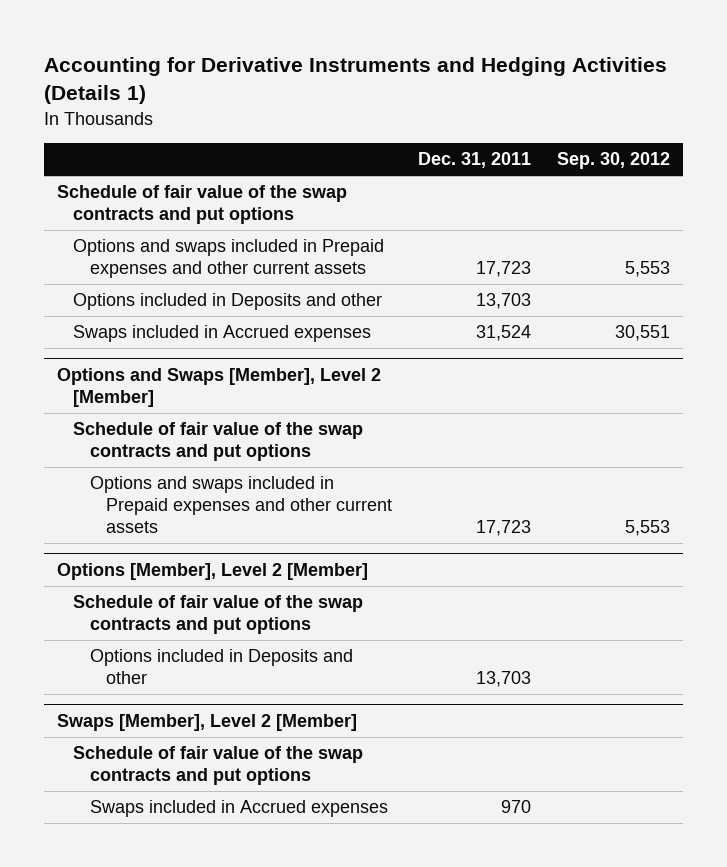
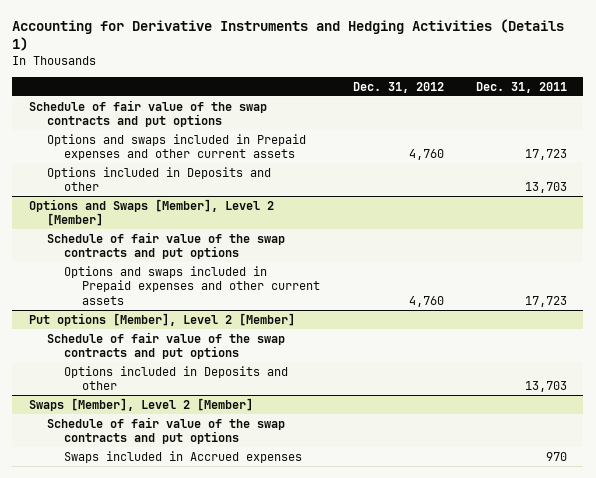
- | Dec. 31, 2011 | Sep. 30, 2012
+ | Dec. 31, 2012 | Dec. 31, 2011
- Swaps included in Accrued expenses | 31,524 | 30,551
- Options [Member], Level 2 [Member]
+ Put options [Member], Level 2 [Member]

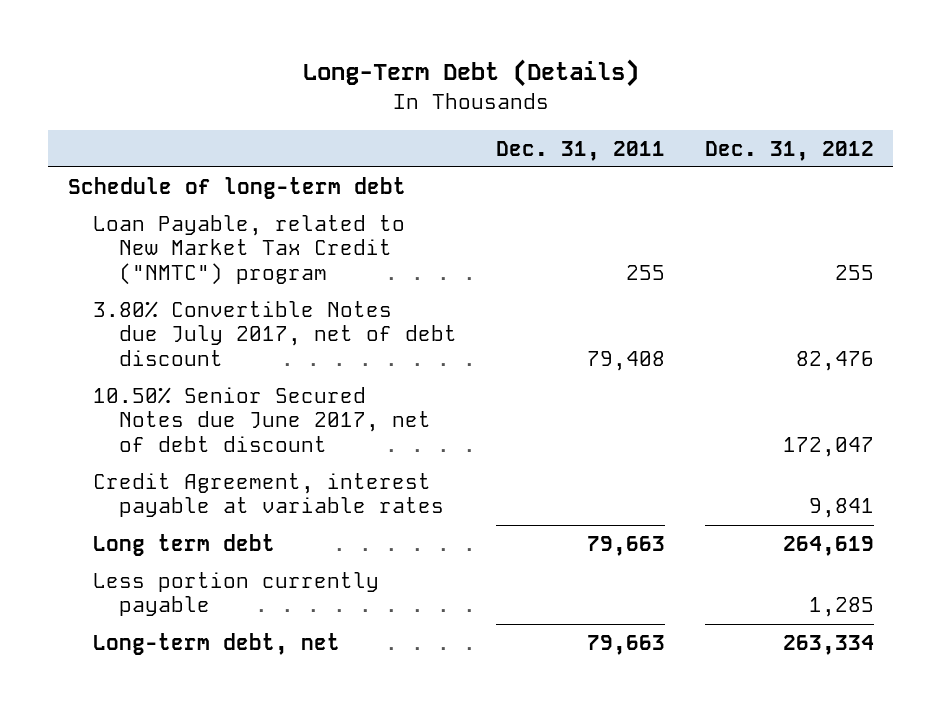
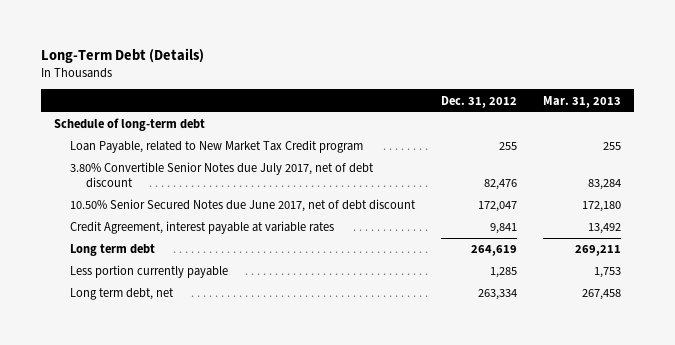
- | Dec. 31, 2011 | Dec. 31, 2012
+ | Dec. 31, 2012 | Mar. 31, 2013
- Loan Payable, related to New Market Tax Credit ("NMTC") program | 255 | 255
- 3.80% Convertible Notes due July 2017, net of debt discount | 79,408 | 82,476
+ Loan Payable, related to New Market Tax Credit program | 255 | 255
+ 3.80% Convertible Senior Notes due July 2017, net of debt discount | 82,476 | 83,284
- Long-term debt, net | 79,663 | 263,334
+ Long term debt, net | 263,334 | 267,458

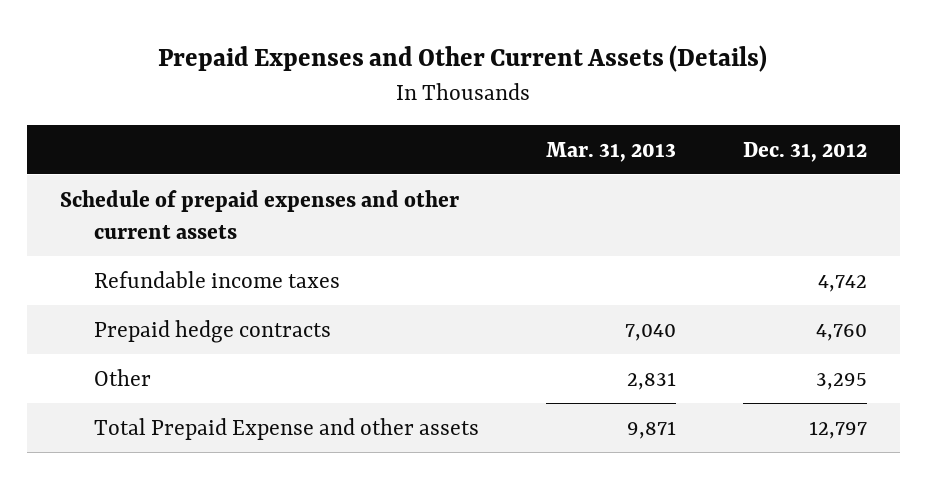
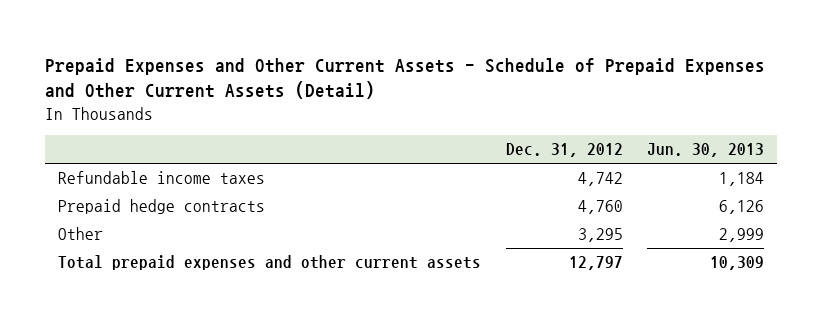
- Prepaid Expenses and Other Current Assets (Details)
+ Prepaid Expenses and Other Current Assets - Schedule of Prepaid Expenses and Other Current Assets (Detail)
- | Mar. 31, 2013 | Dec. 31, 2012
+ | Dec. 31, 2012 | Jun. 30, 2013
- Schedule of prepaid expenses and other current assets
- Total Prepaid Expense and other assets | 9,871 | 12,797
+ Total prepaid expenses and other current assets | 12,797 | 10,309

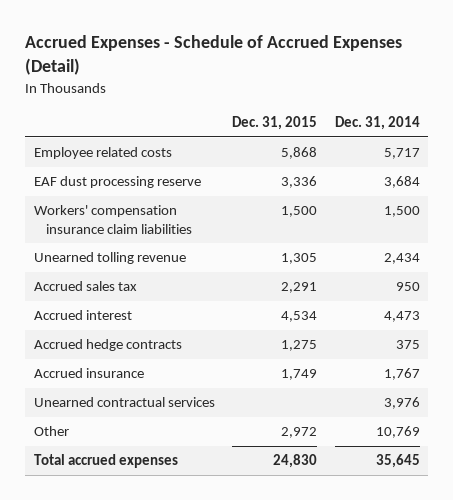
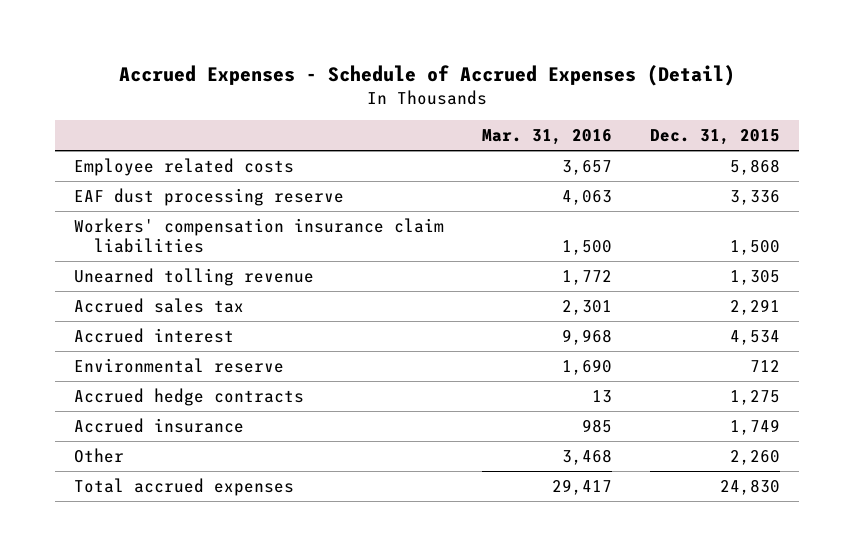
- | Dec. 31, 2015 | Dec. 31, 2014
+ | Mar. 31, 2016 | Dec. 31, 2015
+ Environmental reserve | 1,690 | 712
- Unearned contractual services | | 3,976
- Other | 2,972 | 10,769
+ Other | 3,468 | 2,260

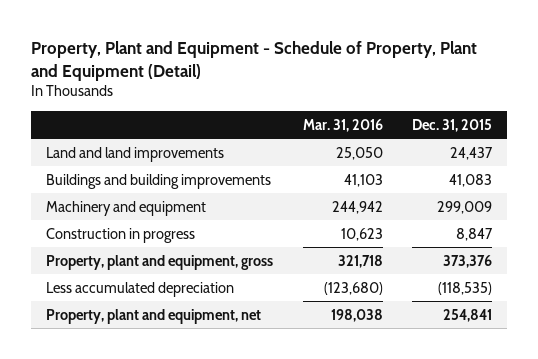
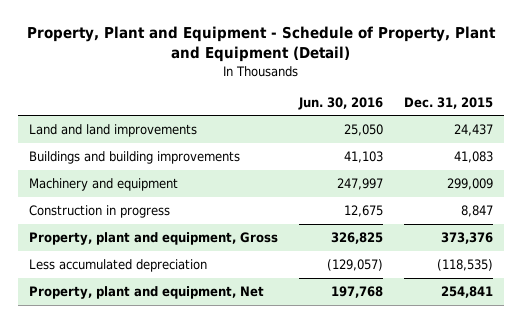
- | Mar. 31, 2016 | Dec. 31, 2015
+ | Jun. 30, 2016 | Dec. 31, 2015
- Property, plant and equipment, gross | 321,718 | 373,376
+ Property, plant and equipment, Gross | 326,825 | 373,376
- Property, plant and equipment, net | 198,038 | 254,841
+ Property, plant and equipment, Net | 197,768 | 254,841

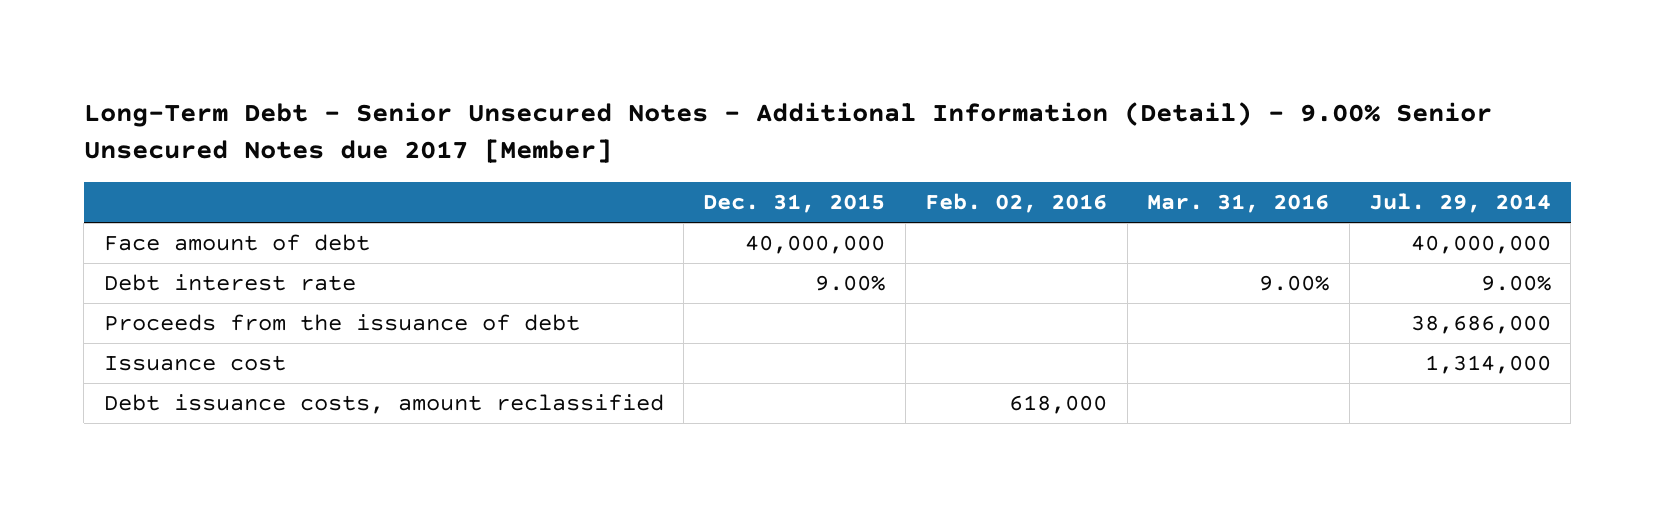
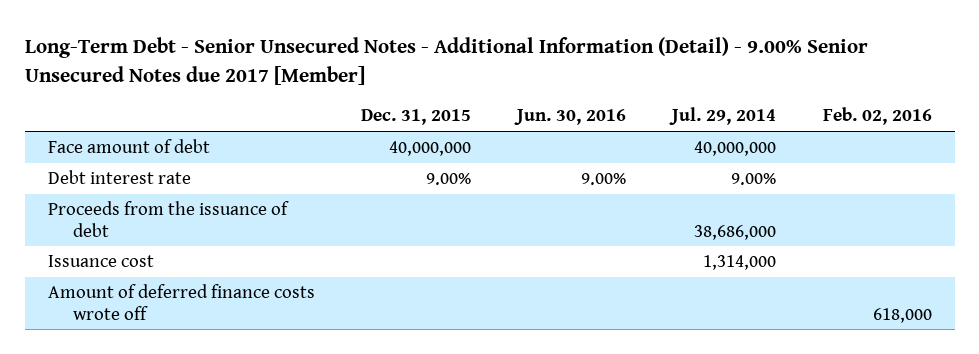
- | Dec. 31, 2015 | Feb. 02, 2016 | Mar. 31, 2016 | Jul. 29, 2014
+ | Dec. 31, 2015 | Jun. 30, 2016 | Jul. 29, 2014 | Feb. 02, 2016
- Debt issuance costs, amount reclassified | | 618,000 | |
+ Amount of deferred finance costs wrote off | | | | 618,000

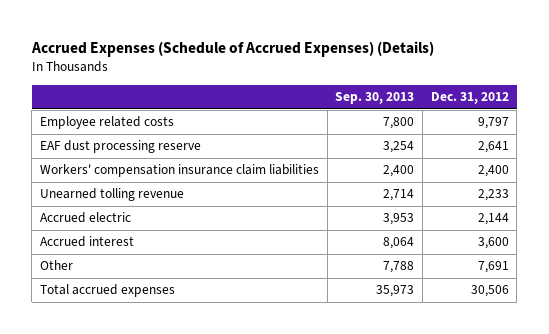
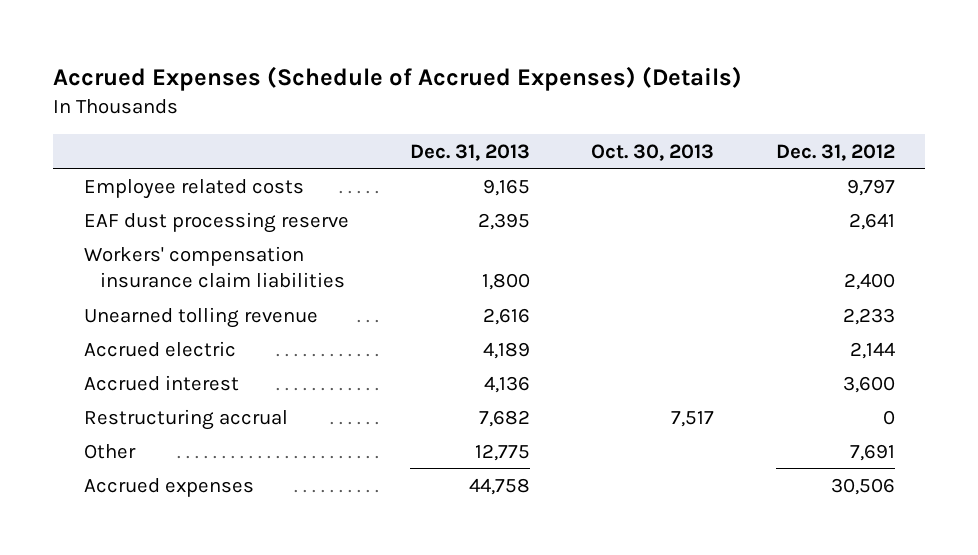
- | Sep. 30, 2013 | Dec. 31, 2012
+ | Dec. 31, 2013 | Oct. 30, 2013 | Dec. 31, 2012
+ Restructuring accrual | 7,682 | 7,517 | 0
- Total accrued expenses | 35,973 | 30,506
+ Accrued expenses | 44,758 | | 30,506

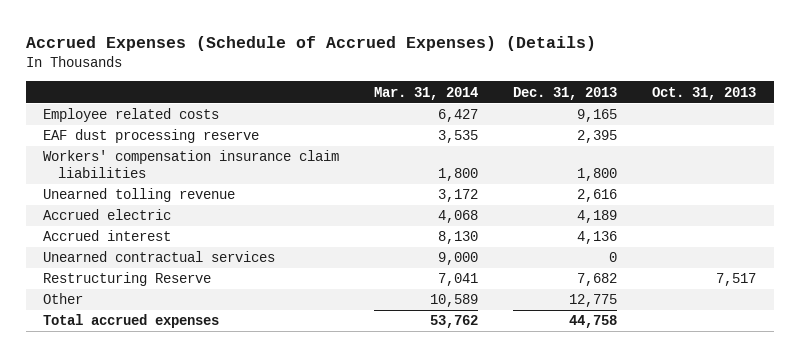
- | Dec. 31, 2013 | Oct. 30, 2013 | Dec. 31, 2012
+ | Mar. 31, 2014 | Dec. 31, 2013 | Oct. 31, 2013
- Restructuring accrual | 7,682 | 7,517 | 0
+ Unearned contractual services | 9,000 | 0 |
+ Restructuring Reserve | 7,041 | 7,682 | 7,517
- Accrued expenses | 44,758 | | 30,506
+ Total accrued expenses | 53,762 | 44,758 |

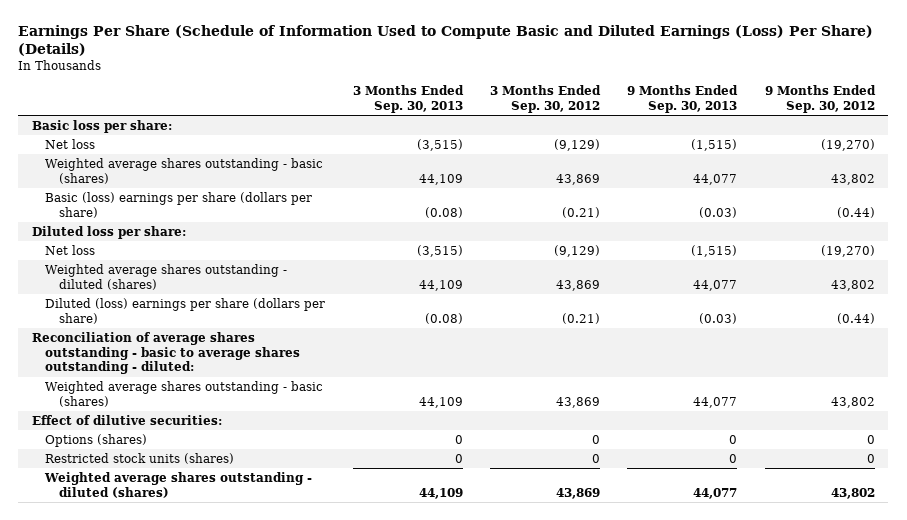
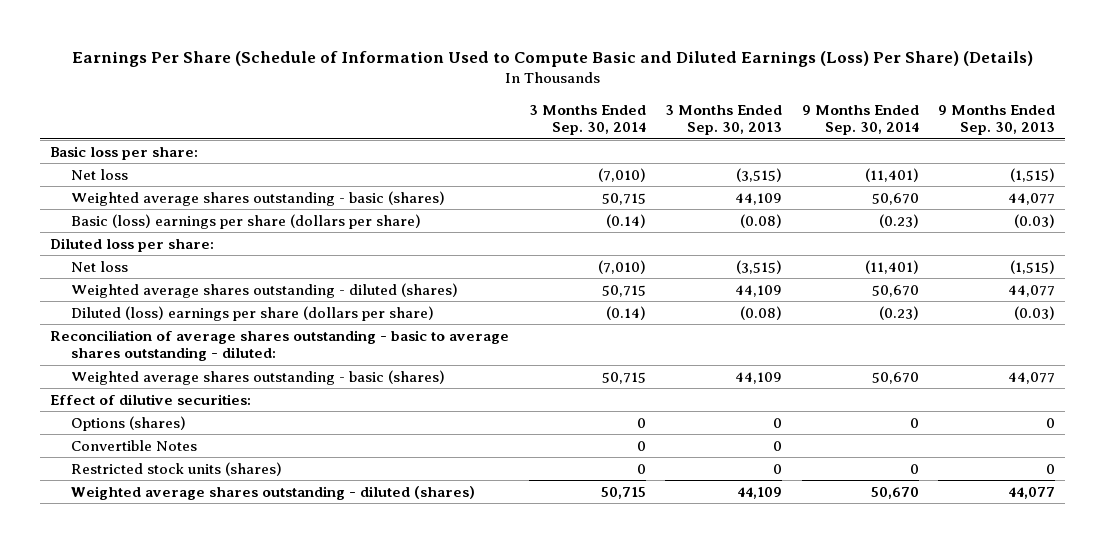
- | 3 Months Ended Sep. 30, 2013 | 3 Months Ended Sep. 30, 2012 | 9 Months Ended Sep. 30, 2013 | 9 Months Ended Sep. 30, 2012
+ | 3 Months Ended Sep. 30, 2014 | 3 Months Ended Sep. 30, 2013 | 9 Months Ended Sep. 30, 2014 | 9 Months Ended Sep. 30, 2013
+ Convertible Notes | 0 | 0 | |

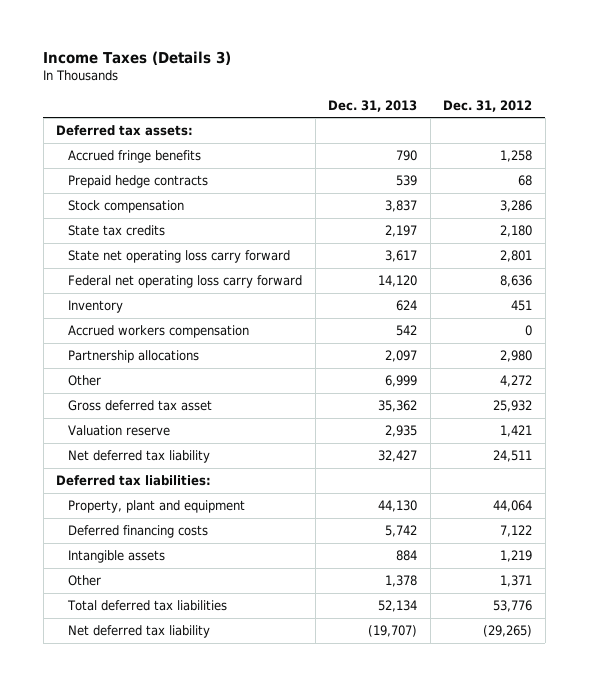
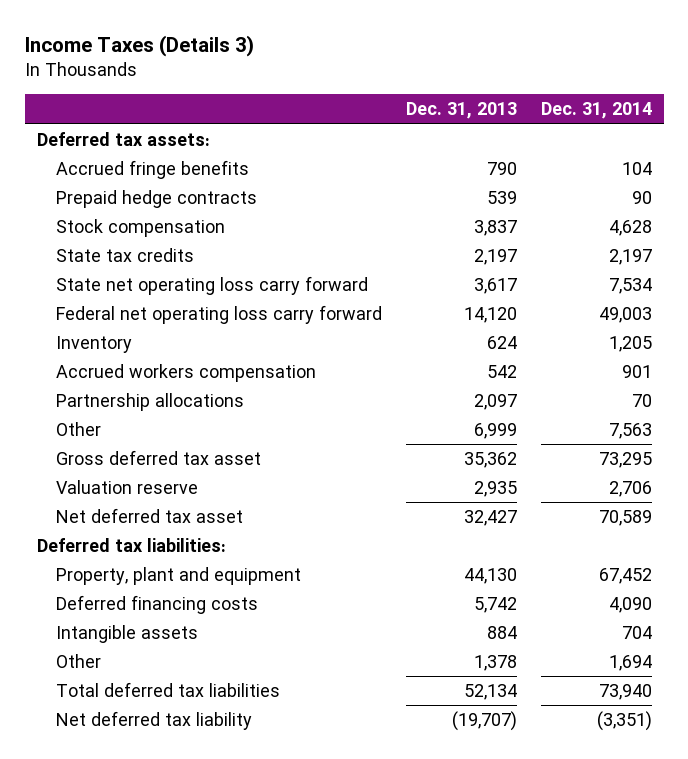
- | Dec. 31, 2013 | Dec. 31, 2012
+ | Dec. 31, 2013 | Dec. 31, 2014
- Net deferred tax liability | 32,427 | 24,511
+ Net deferred tax asset | 32,427 | 70,589

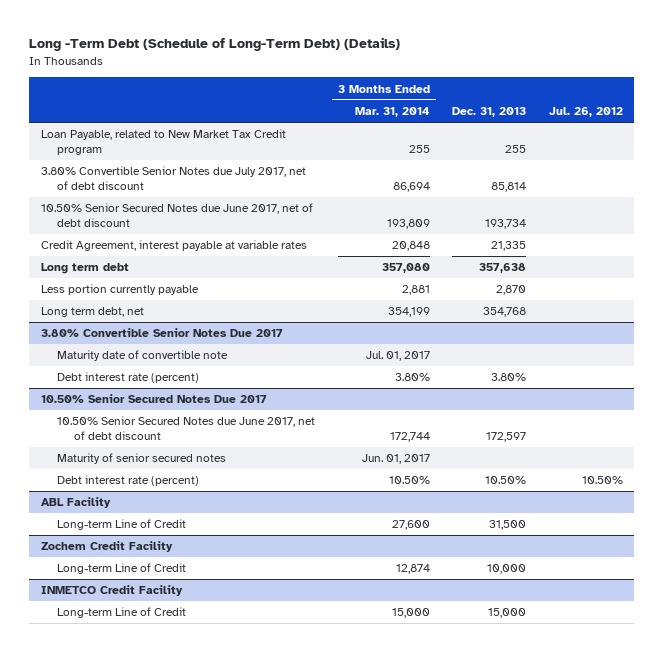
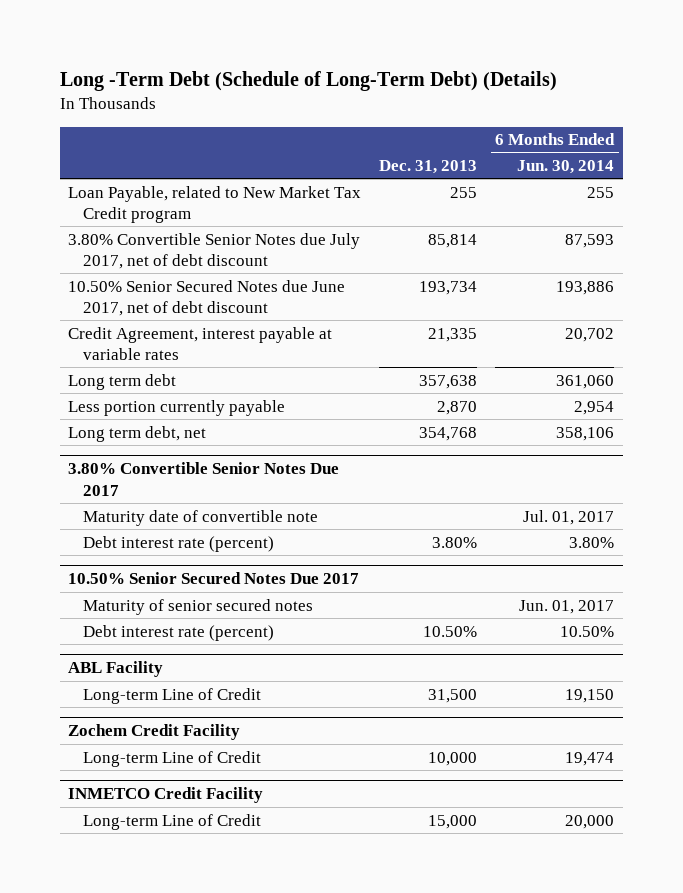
- | 3 Months Ended Mar. 31, 2014 | Dec. 31, 2013 | Jul. 26, 2012
+ | Dec. 31, 2013 | 6 Months Ended Jun. 30, 2014
@ 10.50% Senior Secured Notes Due 2017
- 10.50% Senior Secured Notes due June 2017, net of debt discount | 172,744 | 172,597 |

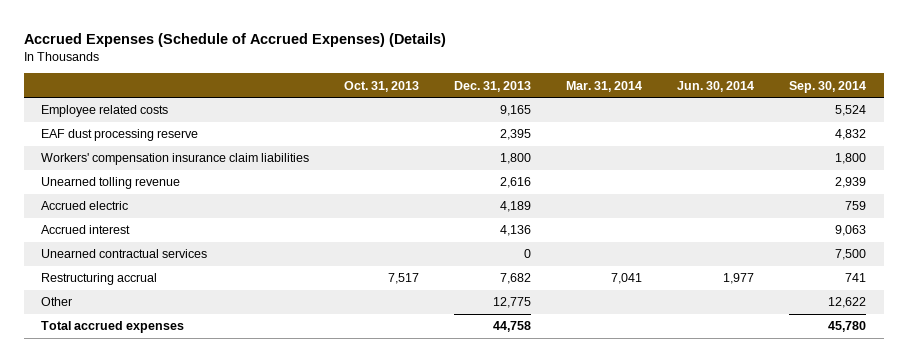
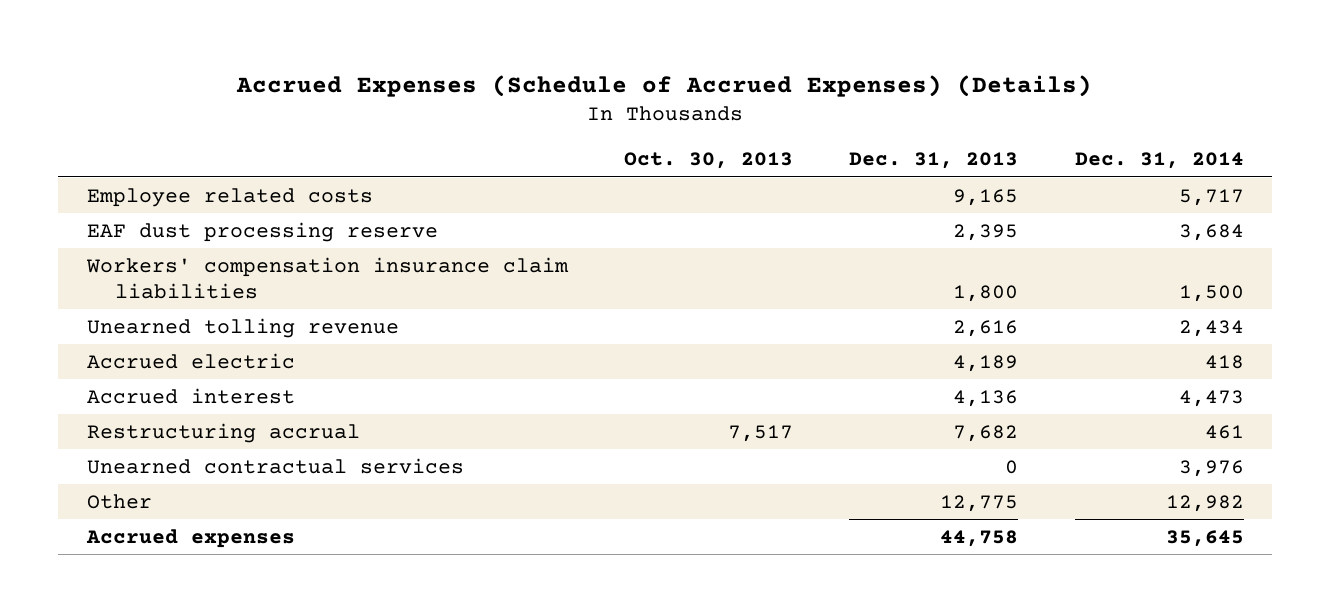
- | Oct. 31, 2013 | Dec. 31, 2013 | Mar. 31, 2014 | Jun. 30, 2014 | Sep. 30, 2014
+ | Oct. 30, 2013 | Dec. 31, 2013 | Dec. 31, 2014
moved down: Unearned contractual services | | 0 | 3,976
- Total accrued expenses | | 44,758 | | | 45,780
+ Accrued expenses | | 44,758 | 35,645

